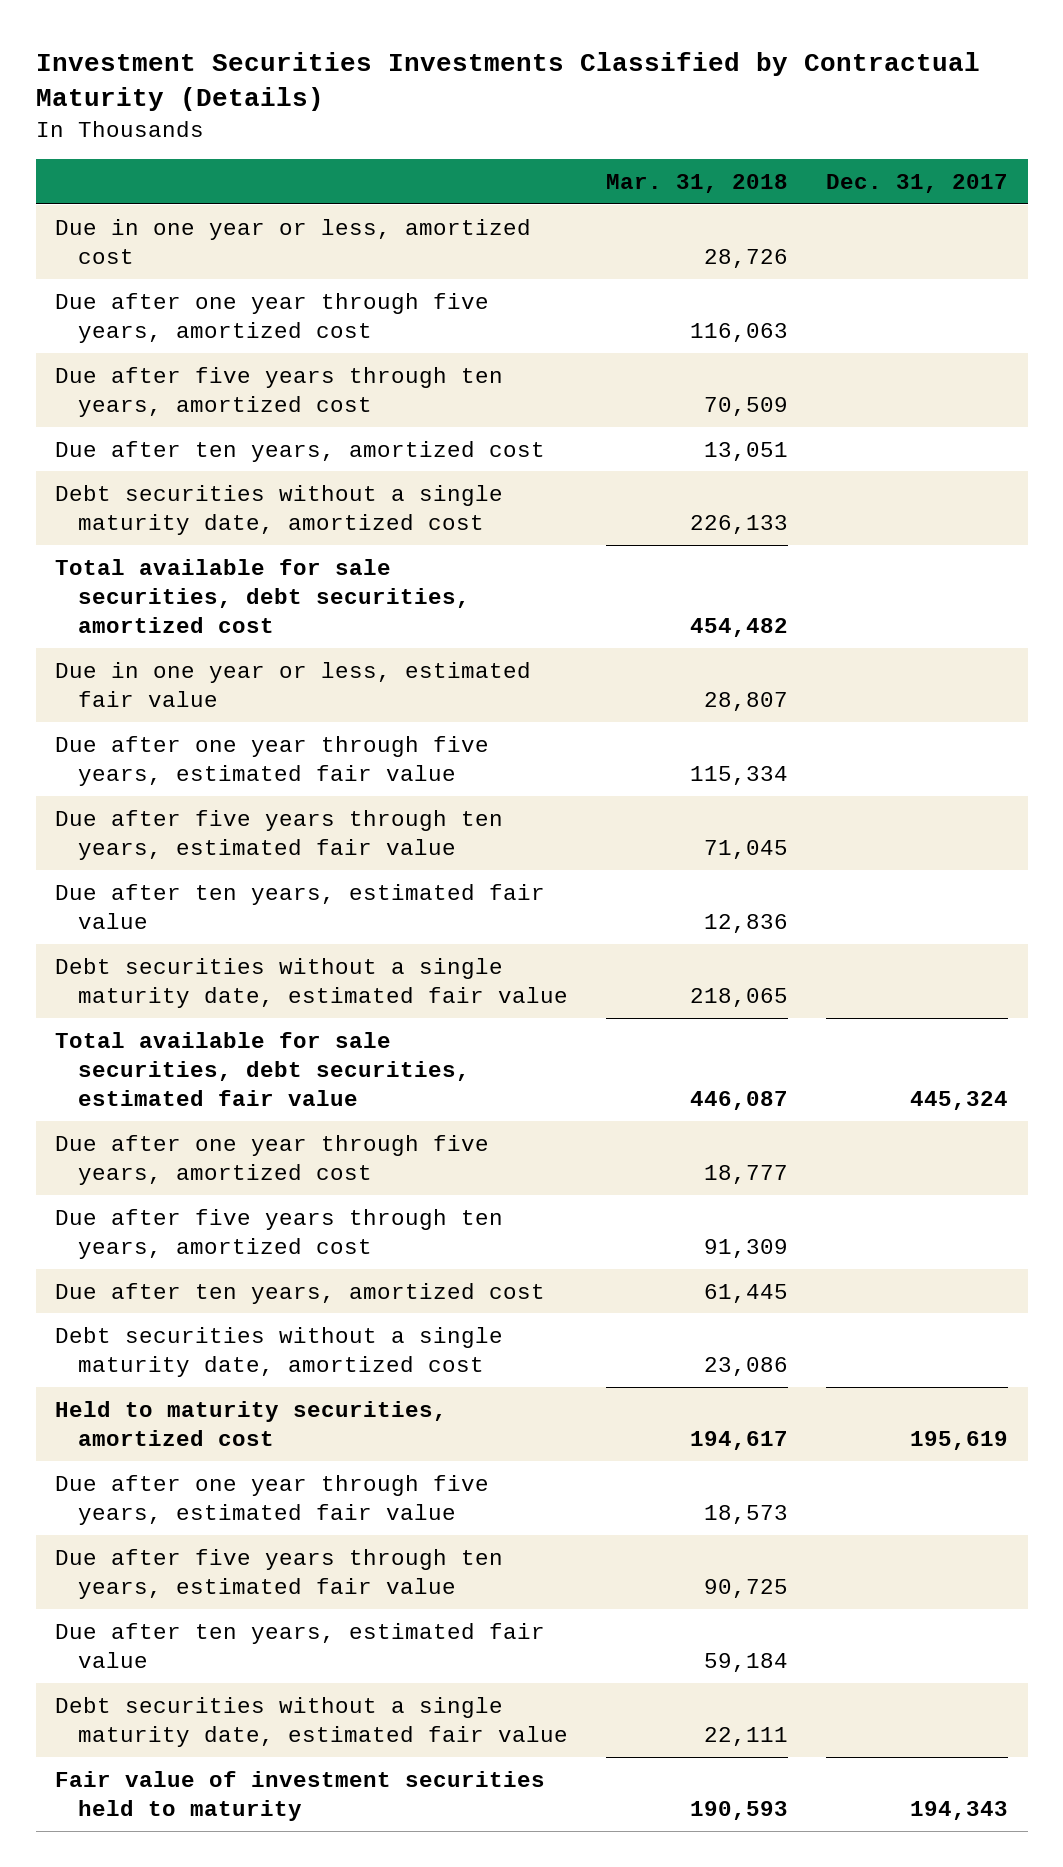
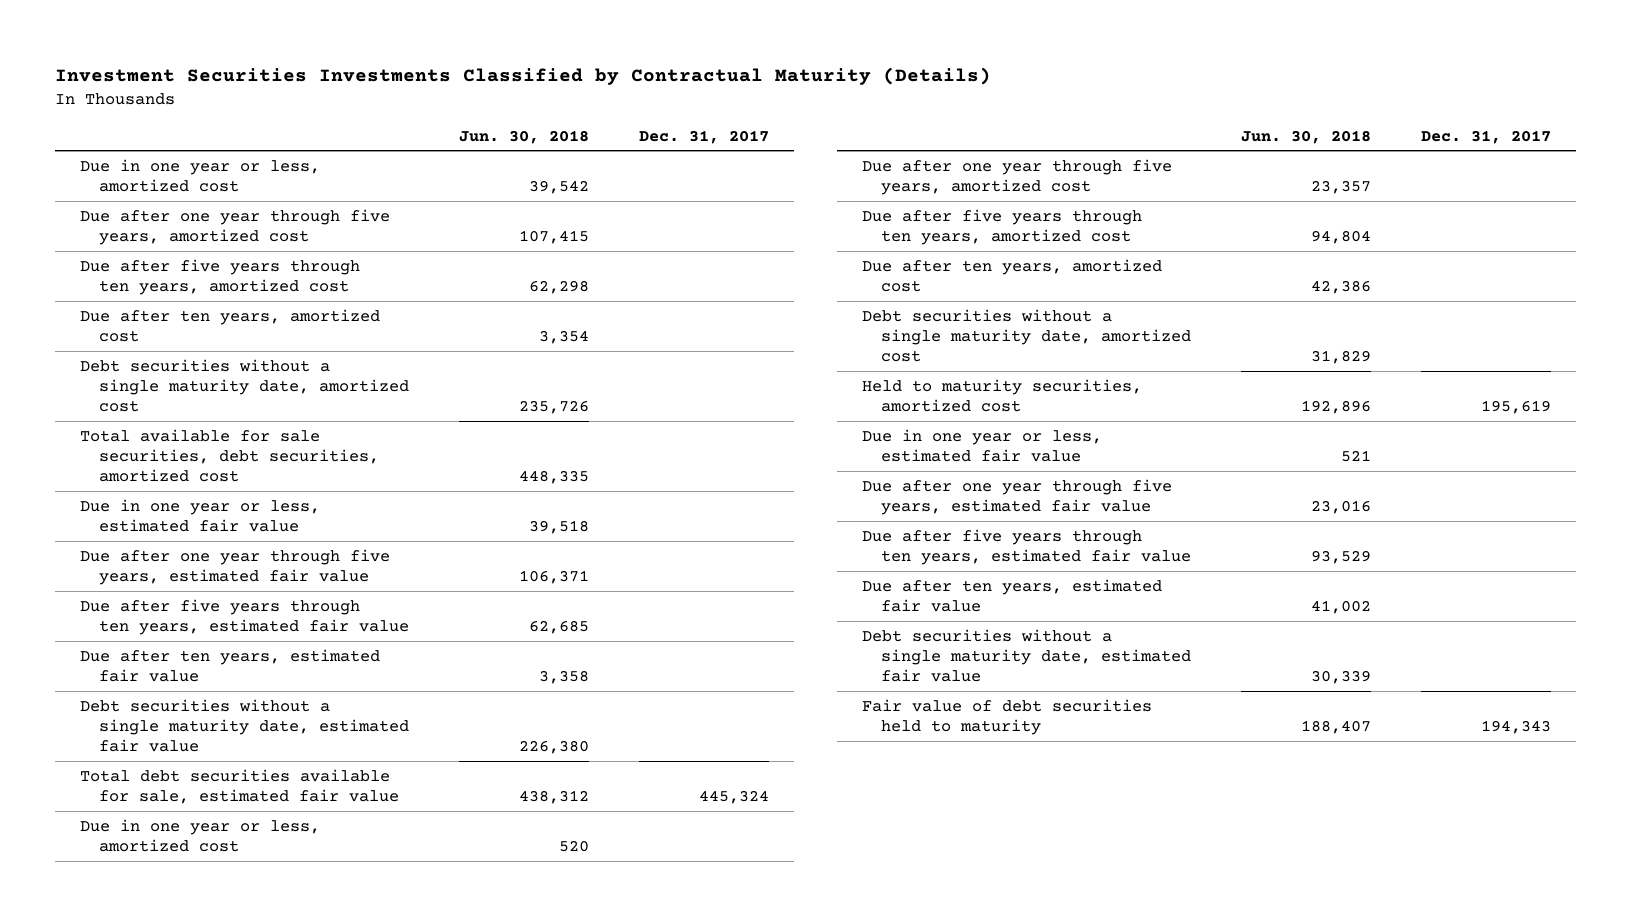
- | Mar. 31, 2018 | Dec. 31, 2017
+ | Jun. 30, 2018 | Dec. 31, 2017
- Total available for sale securities, debt securities, estimated fair value | 446,087 | 445,324
+ Total debt securities available for sale, estimated fair value | 438,312 | 445,324
+ Due in one year or less, amortized cost | 520 |
+ Due in one year or less, estimated fair value | 521 |
- Fair value of investment securities held to maturity | 190,593 | 194,343
+ Fair value of debt securities held to maturity | 188,407 | 194,343

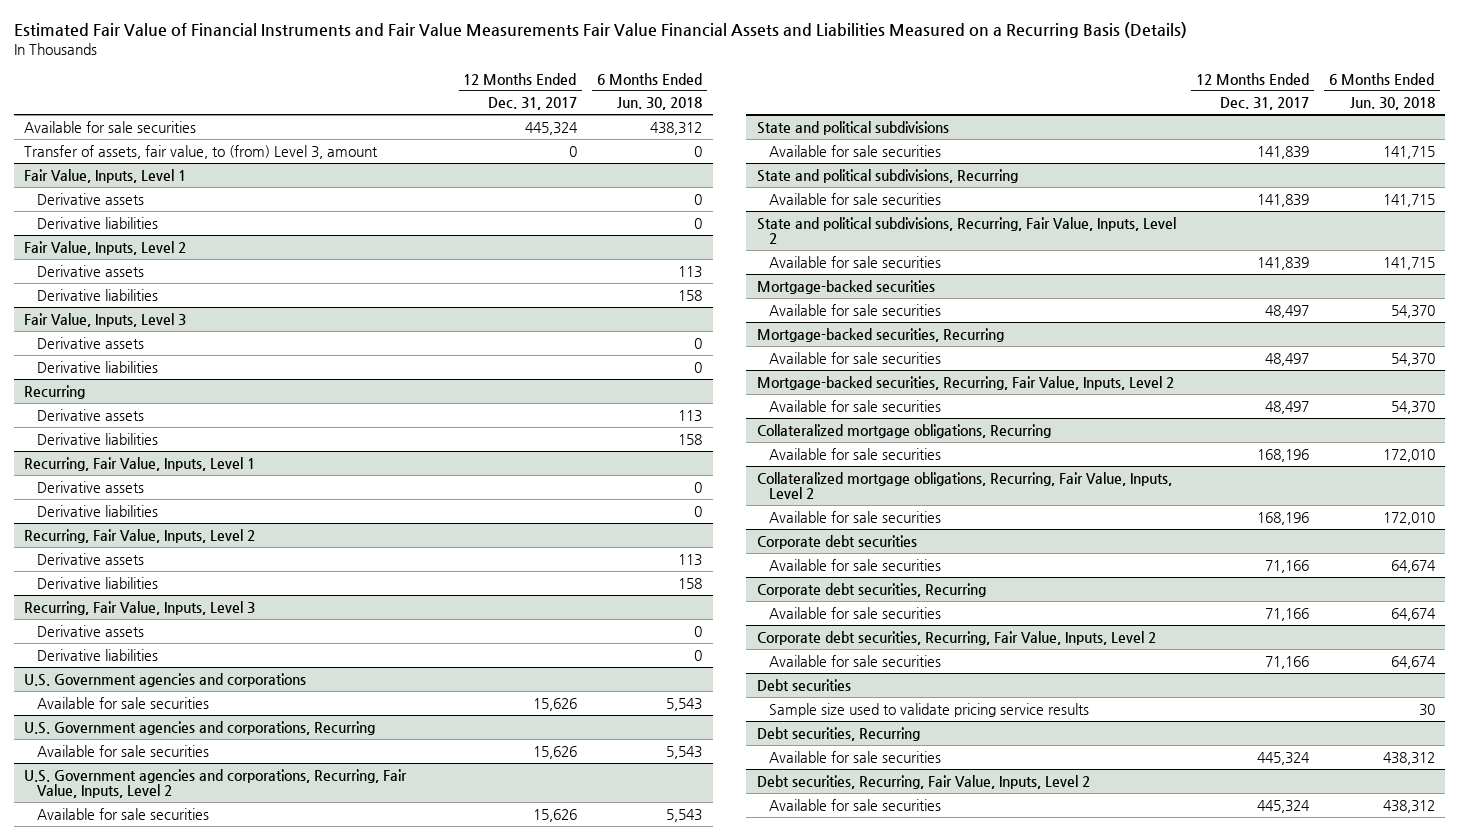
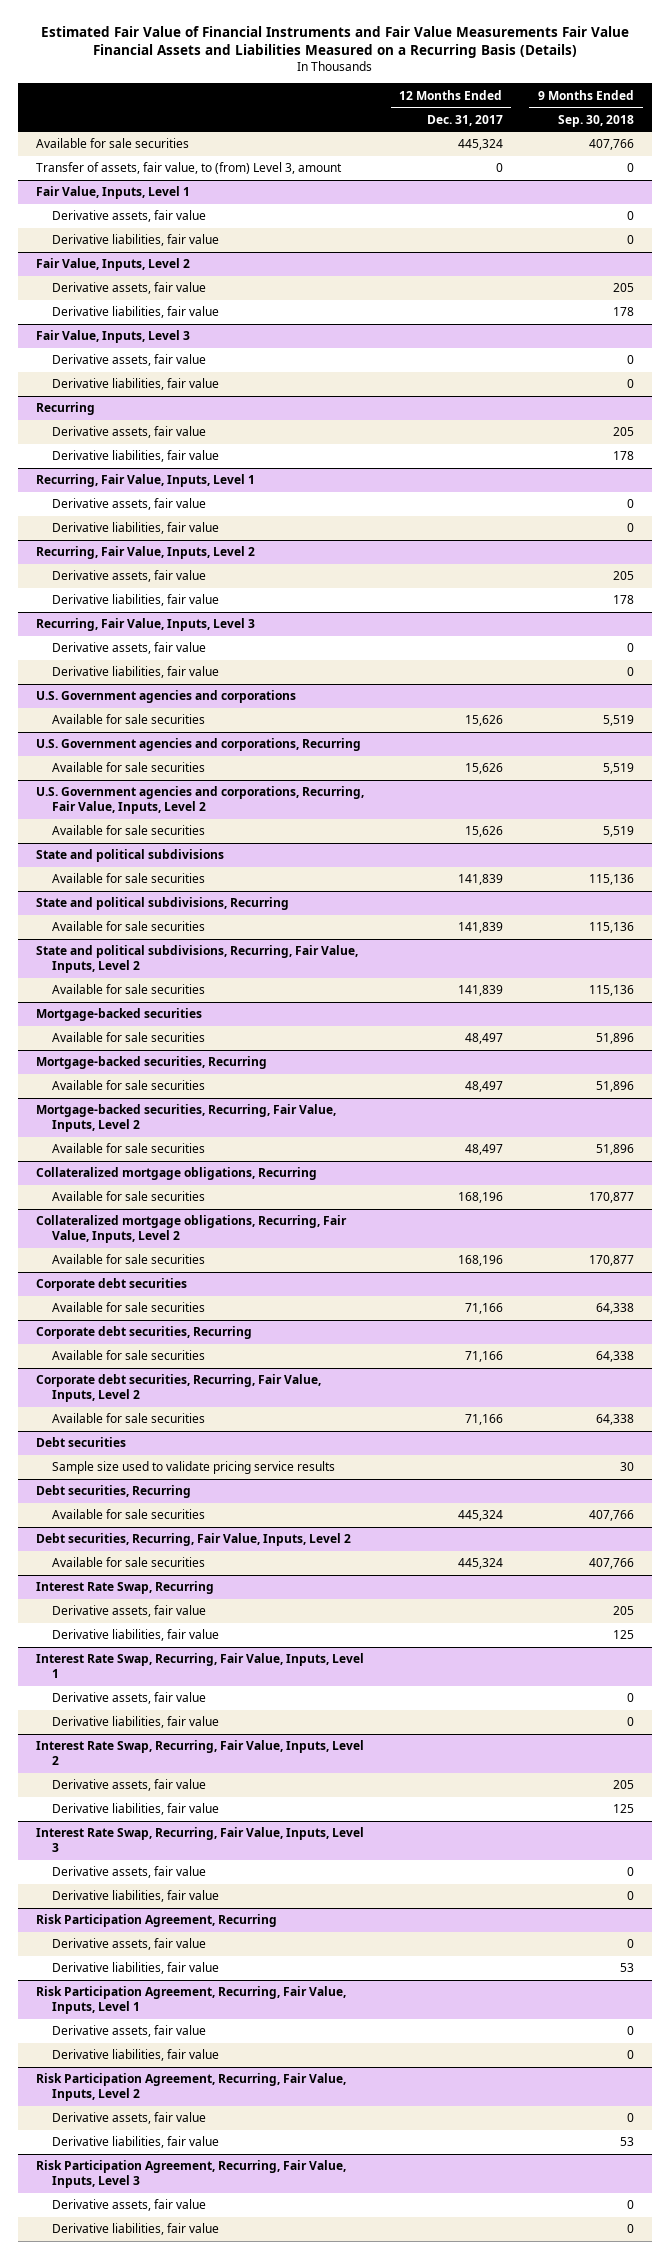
- | 12 Months Ended Dec. 31, 2017 | 6 Months Ended Jun. 30, 2018
+ | 12 Months Ended Dec. 31, 2017 | 9 Months Ended Sep. 30, 2018
@ Fair Value, Inputs, Level 1
- Derivative assets | | 0
- Derivative liabilities | | 0
+ Derivative assets, fair value | | 0
+ Derivative liabilities, fair value | | 0
@ Fair Value, Inputs, Level 2
- Derivative assets | | 113
- Derivative liabilities | | 158
+ Derivative assets, fair value | | 205
+ Derivative liabilities, fair value | | 178
@ Fair Value, Inputs, Level 3
- Derivative assets | | 0
- Derivative liabilities | | 0
+ Derivative assets, fair value | | 0
+ Derivative liabilities, fair value | | 0
@ Recurring
- Derivative assets | | 113
- Derivative liabilities | | 158
+ Derivative assets, fair value | | 205
+ Derivative liabilities, fair value | | 178
@ Recurring, Fair Value, Inputs, Level 1
- Derivative assets | | 0
- Derivative liabilities | | 0
+ Derivative assets, fair value | | 0
+ Derivative liabilities, fair value | | 0
@ Recurring, Fair Value, Inputs, Level 2
- Derivative assets | | 113
- Derivative liabilities | | 158
+ Derivative assets, fair value | | 205
+ Derivative liabilities, fair value | | 178
@ Recurring, Fair Value, Inputs, Level 3
- Derivative assets | | 0
- Derivative liabilities | | 0
+ Derivative assets, fair value | | 0
+ Derivative liabilities, fair value | | 0
+ Interest Rate Swap, Recurring
+ Derivative assets, fair value | | 205
+ Derivative liabilities, fair value | | 125
+ Interest Rate Swap, Recurring, Fair Value, Inputs, Level 1
+ Derivative assets, fair value | | 0
+ Derivative liabilities, fair value | | 0
+ Interest Rate Swap, Recurring, Fair Value, Inputs, Level 2
+ Derivative assets, fair value | | 205
+ Derivative liabilities, fair value | | 125
+ Interest Rate Swap, Recurring, Fair Value, Inputs, Level 3
+ Derivative assets, fair value | | 0
+ Derivative liabilities, fair value | | 0
+ Risk Participation Agreement, Recurring
+ Derivative assets, fair value | | 0
+ Derivative liabilities, fair value | | 53
+ Risk Participation Agreement, Recurring, Fair Value, Inputs, Level 1
+ Derivative assets, fair value | | 0
+ Derivative liabilities, fair value | | 0
+ Risk Participation Agreement, Recurring, Fair Value, Inputs, Level 2
+ Derivative assets, fair value | | 0
+ Derivative liabilities, fair value | | 53
+ Risk Participation Agreement, Recurring, Fair Value, Inputs, Level 3
+ Derivative assets, fair value | | 0
+ Derivative liabilities, fair value | | 0

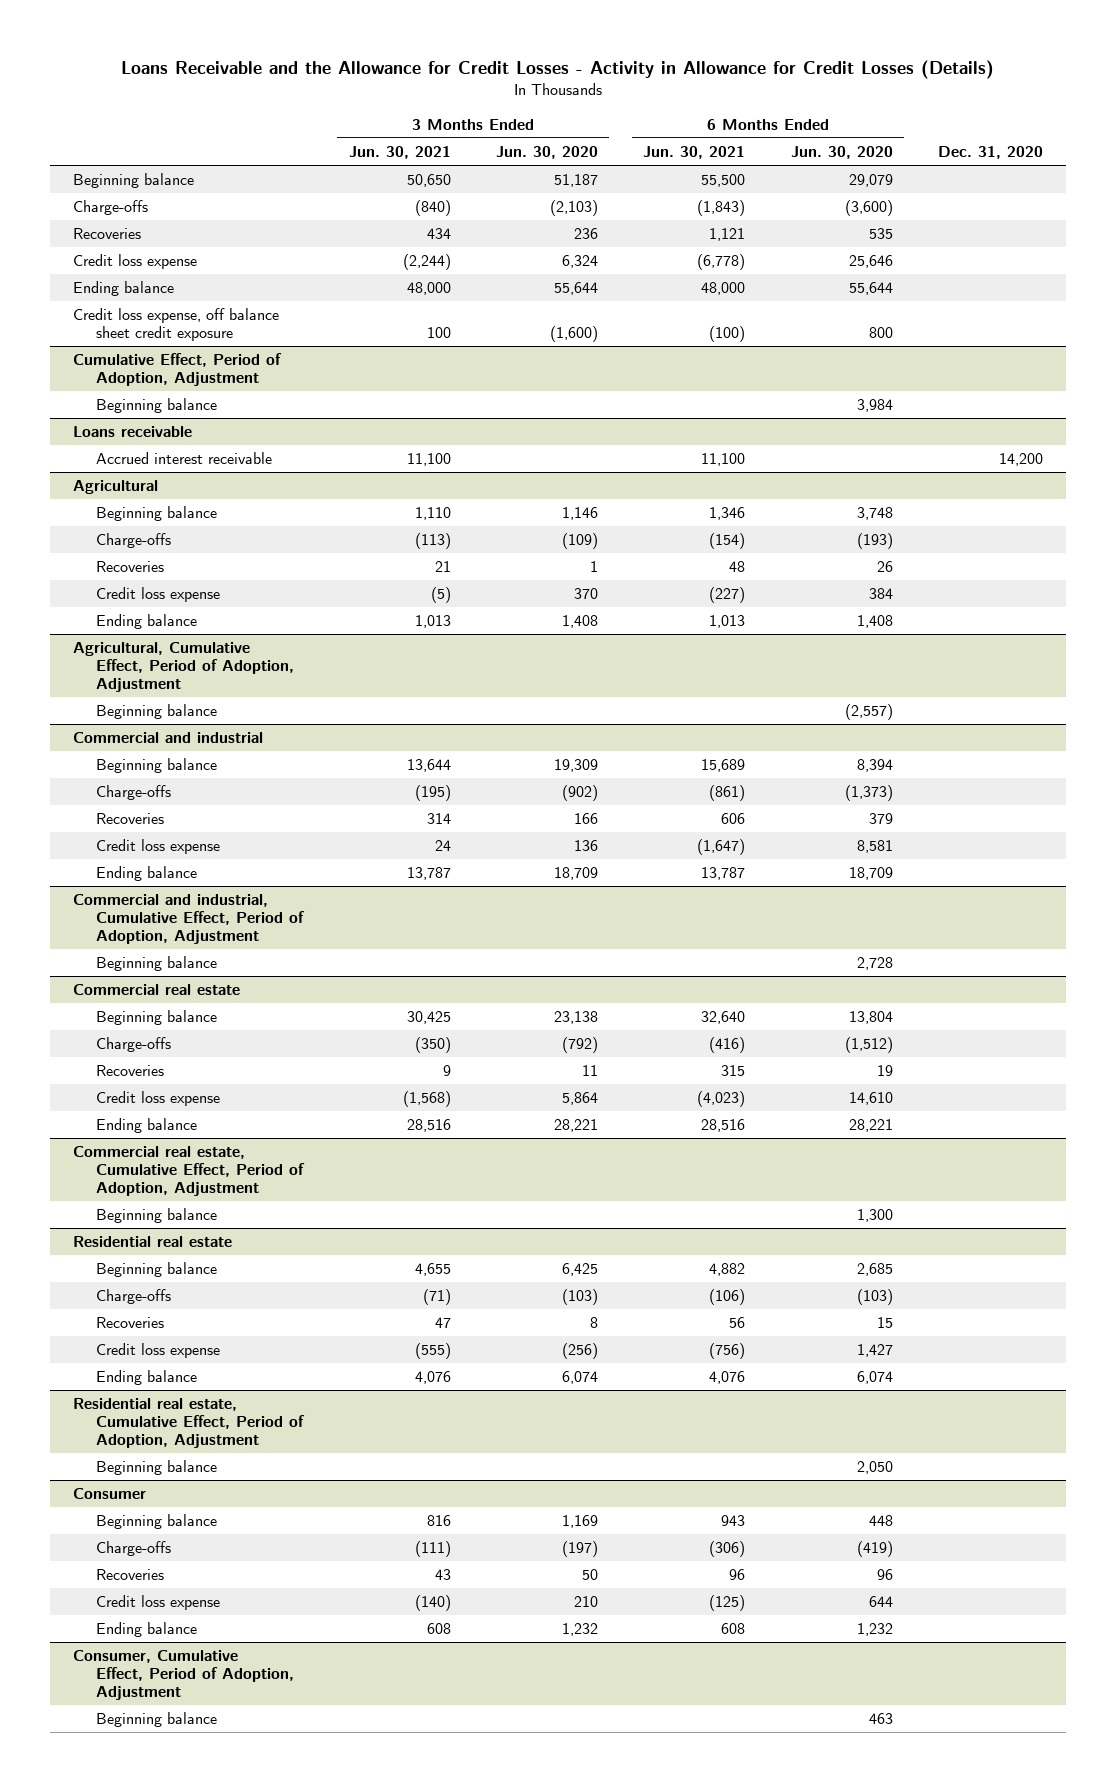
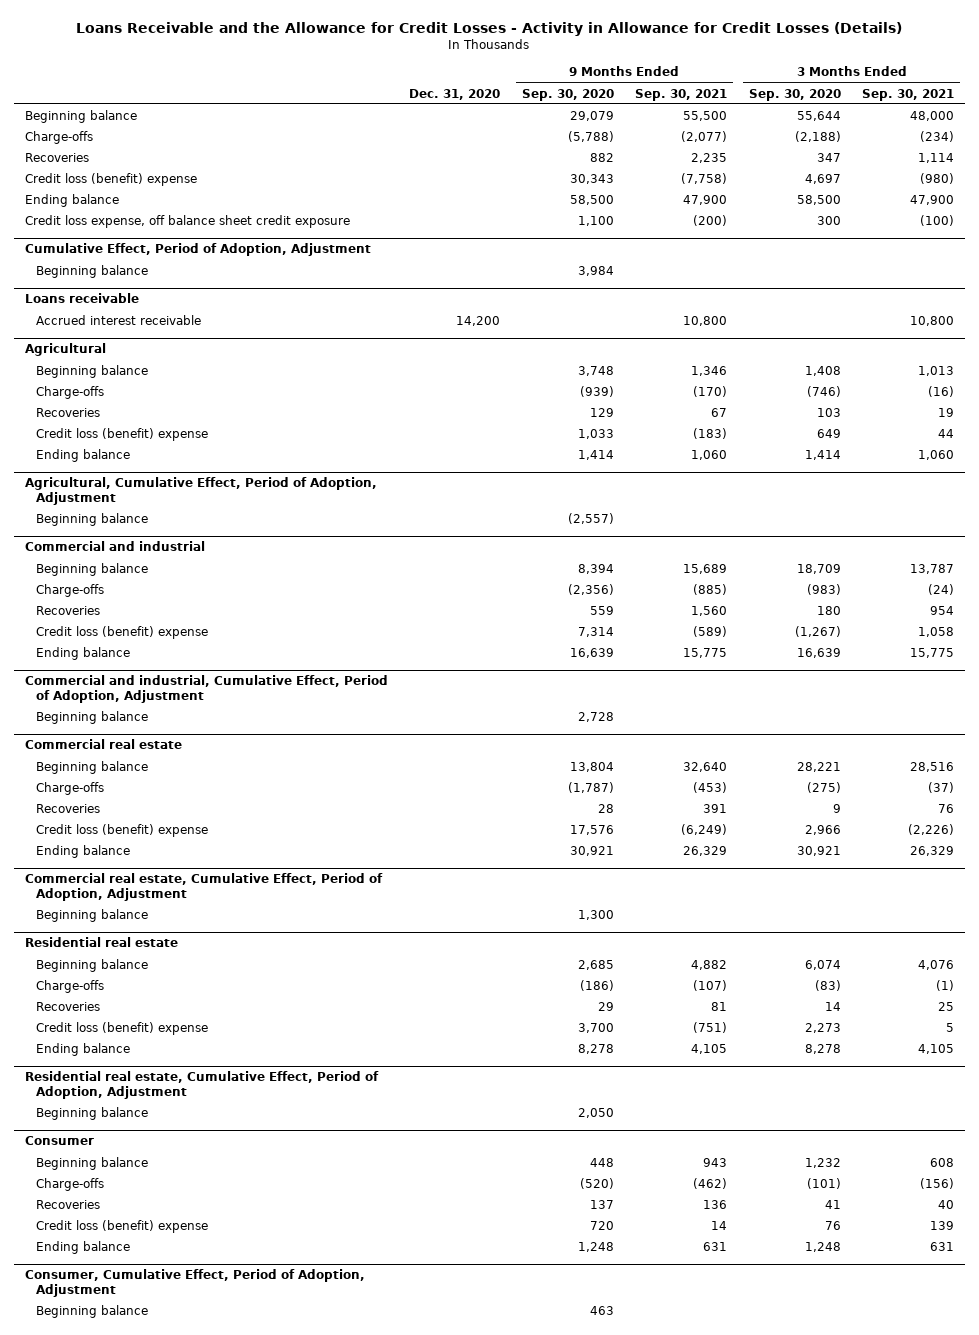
- | 3 Months Ended Jun. 30, 2021 | 3 Months Ended Jun. 30, 2020 | 6 Months Ended Jun. 30, 2021 | 6 Months Ended Jun. 30, 2020 | Dec. 31, 2020
+ | Dec. 31, 2020 | 9 Months Ended Sep. 30, 2020 | 9 Months Ended Sep. 30, 2021 | 3 Months Ended Sep. 30, 2020 | 3 Months Ended Sep. 30, 2021
- Credit loss expense | (2,244) | 6,324 | (6,778) | 25,646 |
+ Credit loss (benefit) expense | | 30,343 | (7,758) | 4,697 | (980)
@ Agricultural
- Credit loss expense | (5) | 370 | (227) | 384 |
+ Credit loss (benefit) expense | | 1,033 | (183) | 649 | 44
@ Commercial and industrial
- Credit loss expense | 24 | 136 | (1,647) | 8,581 |
+ Credit loss (benefit) expense | | 7,314 | (589) | (1,267) | 1,058
@ Commercial real estate
- Credit loss expense | (1,568) | 5,864 | (4,023) | 14,610 |
+ Credit loss (benefit) expense | | 17,576 | (6,249) | 2,966 | (2,226)
@ Residential real estate
- Credit loss expense | (555) | (256) | (756) | 1,427 |
+ Credit loss (benefit) expense | | 3,700 | (751) | 2,273 | 5
@ Consumer
- Credit loss expense | (140) | 210 | (125) | 644 |
+ Credit loss (benefit) expense | | 720 | 14 | 76 | 139

